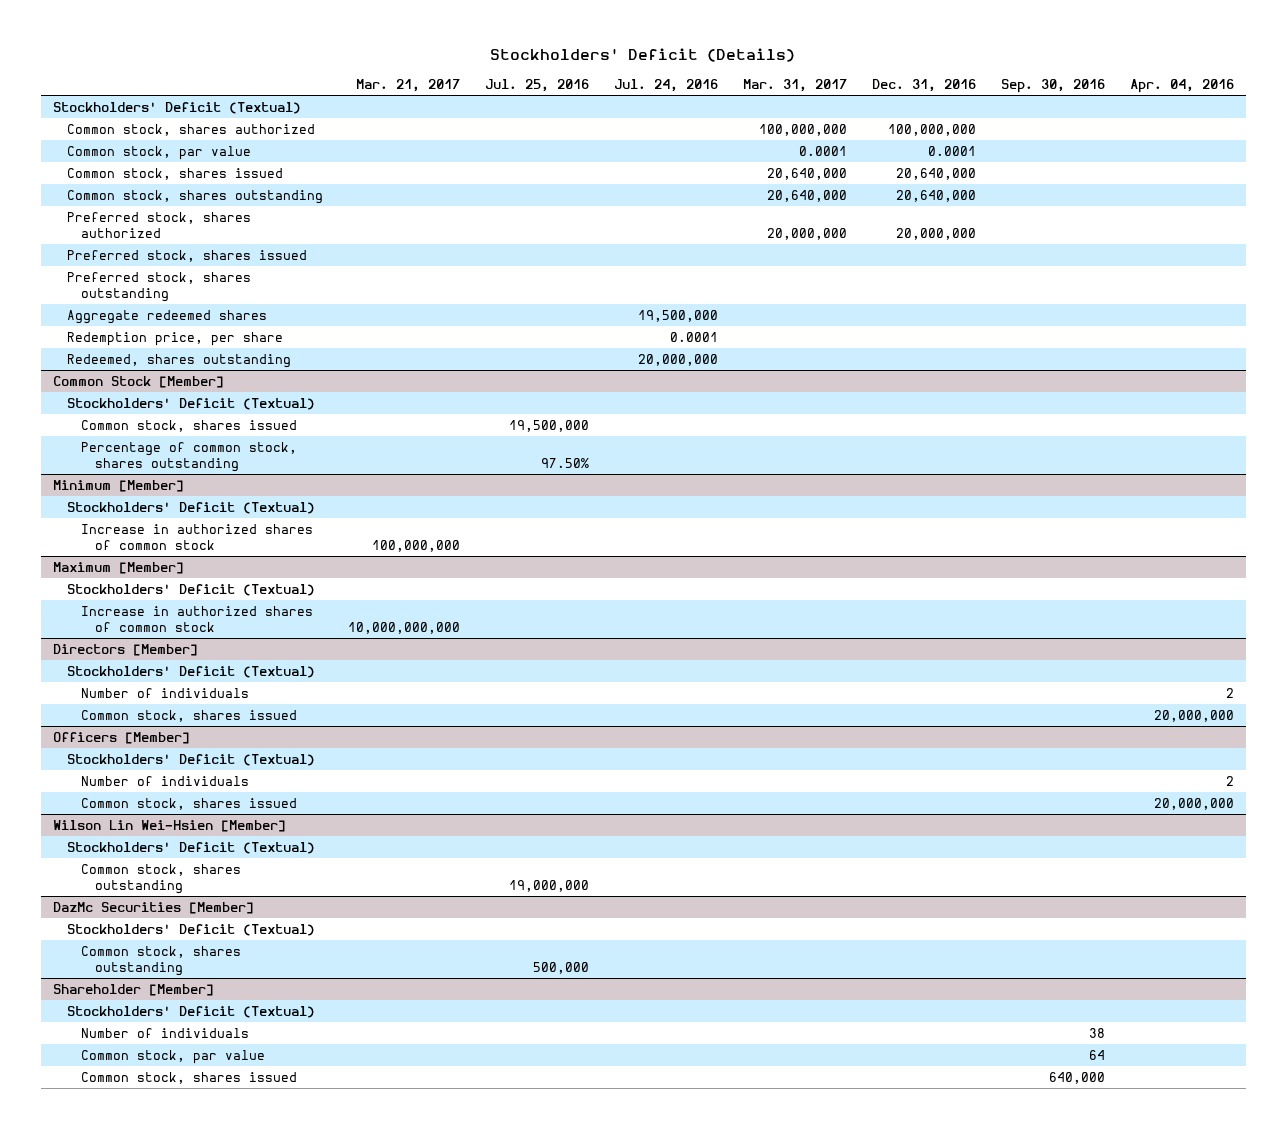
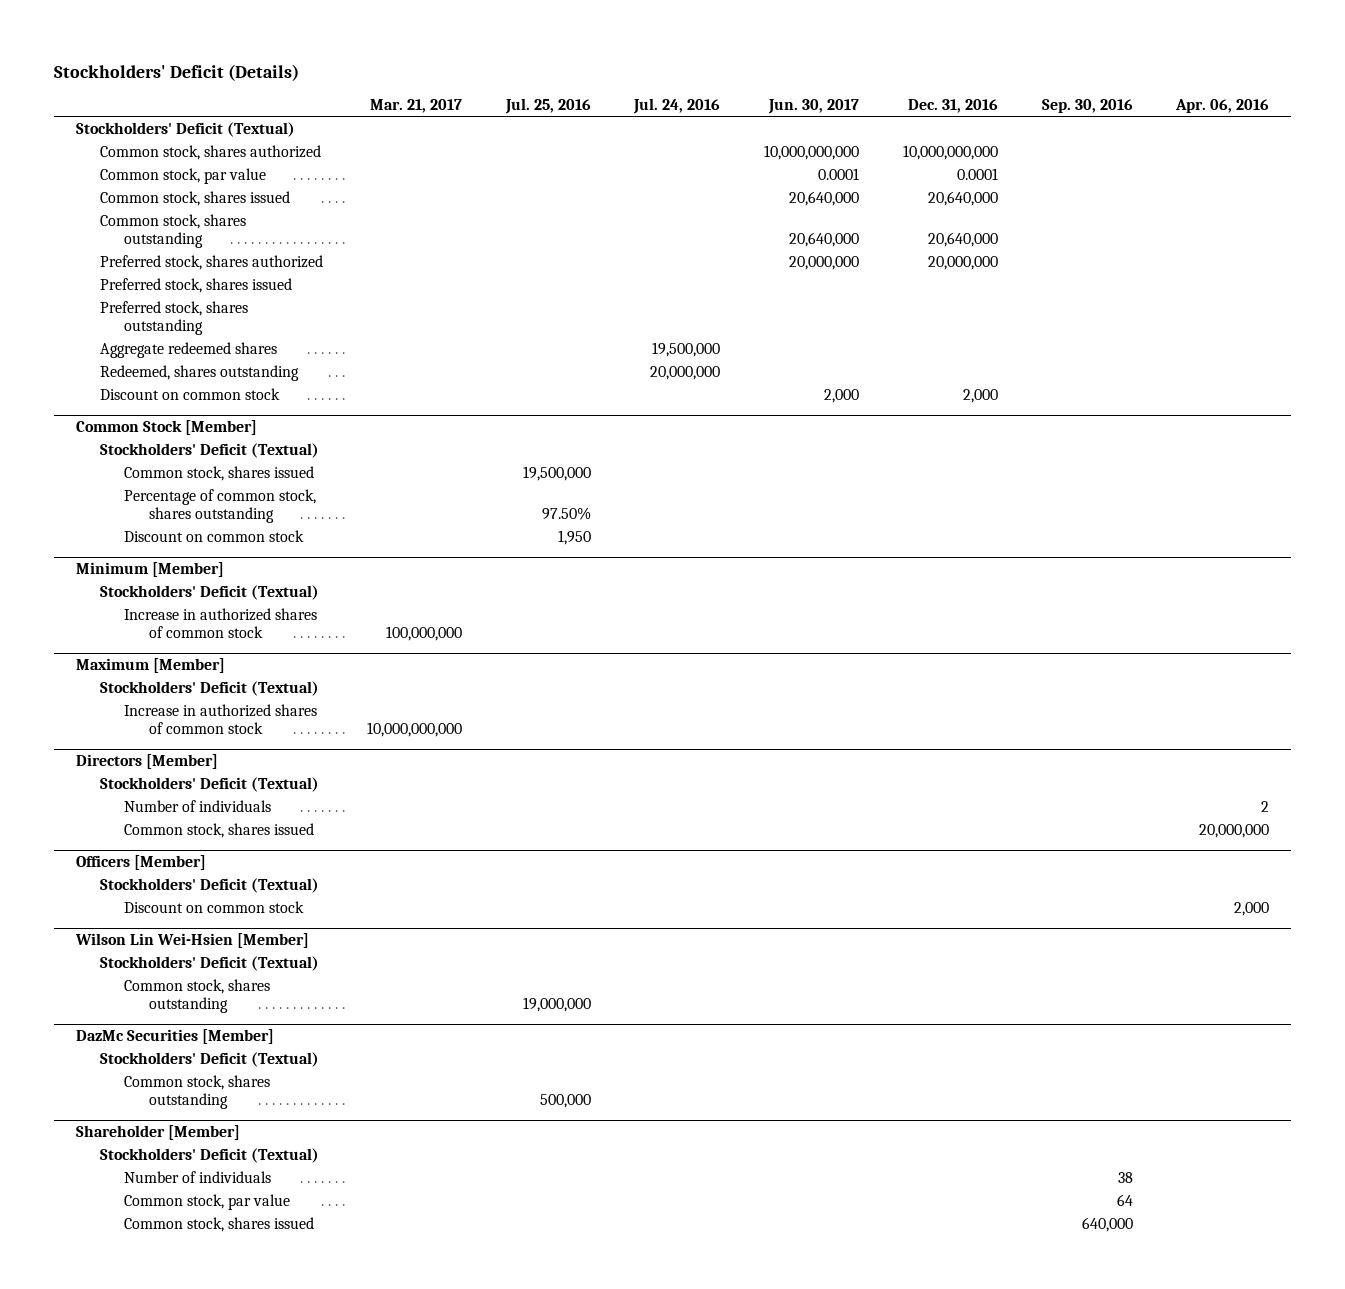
- | Mar. 21, 2017 | Jul. 25, 2016 | Jul. 24, 2016 | Mar. 31, 2017 | Dec. 31, 2016 | Sep. 30, 2016 | Apr. 04, 2016
+ | Mar. 21, 2017 | Jul. 25, 2016 | Jul. 24, 2016 | Jun. 30, 2017 | Dec. 31, 2016 | Sep. 30, 2016 | Apr. 06, 2016
- Common stock, shares authorized | | | | 100,000,000 | 100,000,000 | |
+ Common stock, shares authorized | | | | 10,000,000,000 | 10,000,000,000 | |
- Redemption price, per share | | | 0.0001 | | | |
+ Discount on common stock | | | | 2,000 | 2,000 | |
@ Common Stock [Member]
+ Discount on common stock | | 1,950 | | | | |
@ Officers [Member]
- Number of individuals | | | | | | | 2
- Common stock, shares issued | | | | | | | 20,000,000
+ Discount on common stock | | | | | | | 2,000

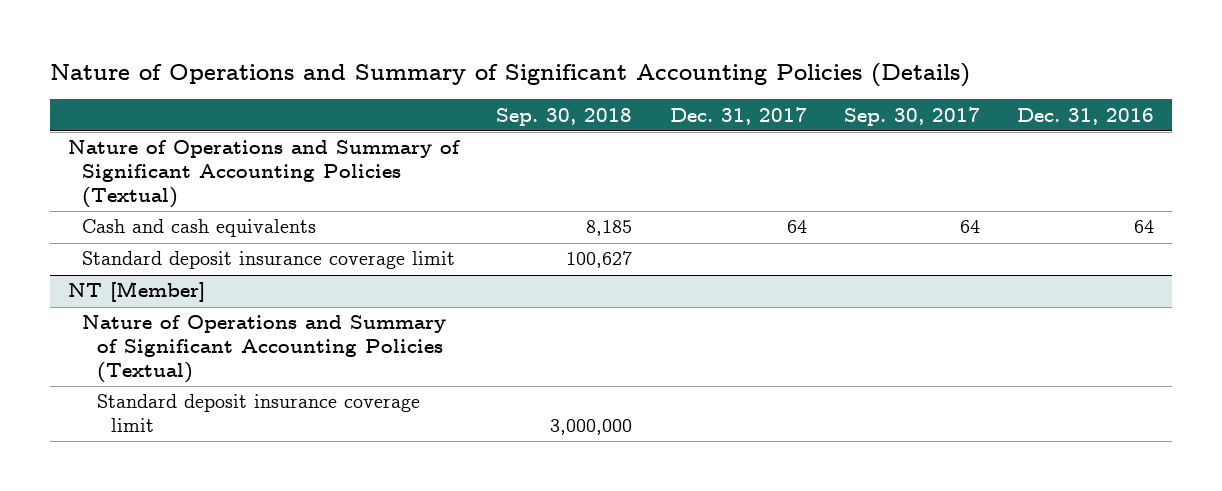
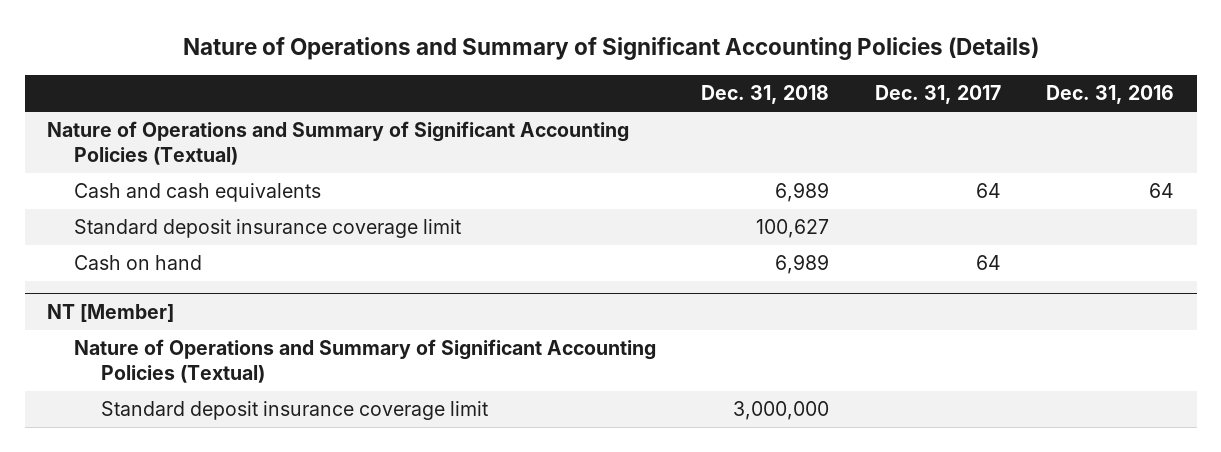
- | Sep. 30, 2018 | Dec. 31, 2017 | Sep. 30, 2017 | Dec. 31, 2016
+ | Dec. 31, 2018 | Dec. 31, 2017 | Dec. 31, 2016
+ Cash on hand | 6,989 | 64 |

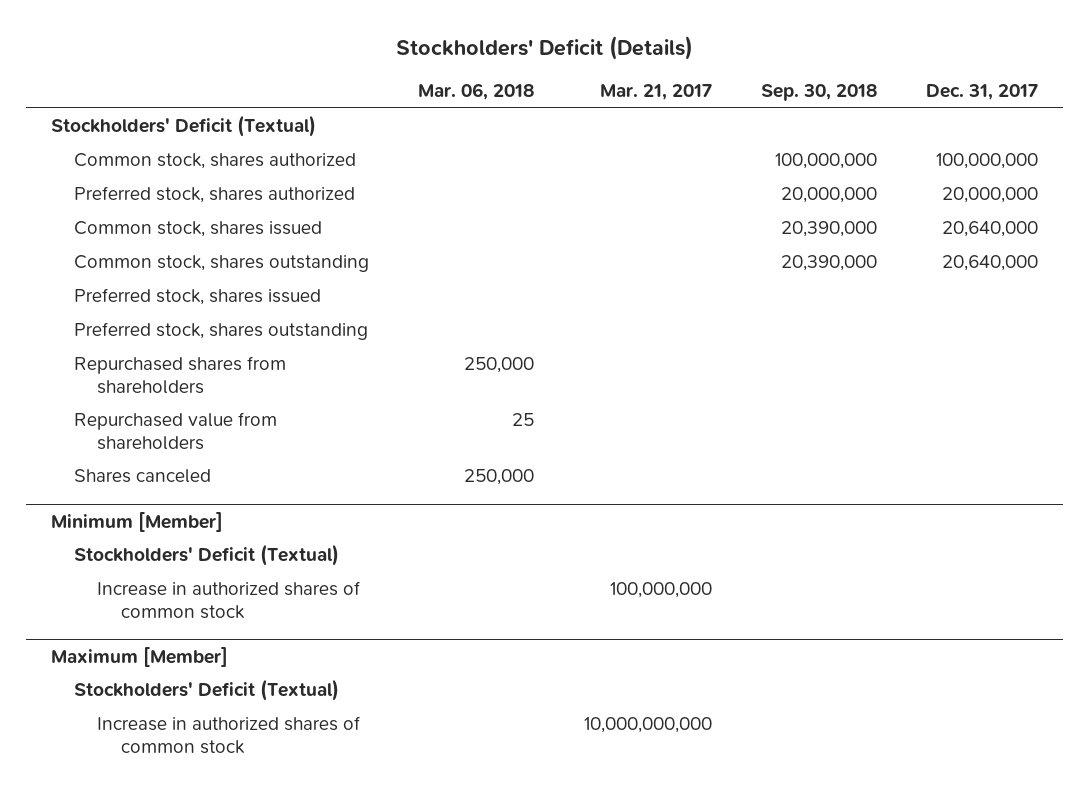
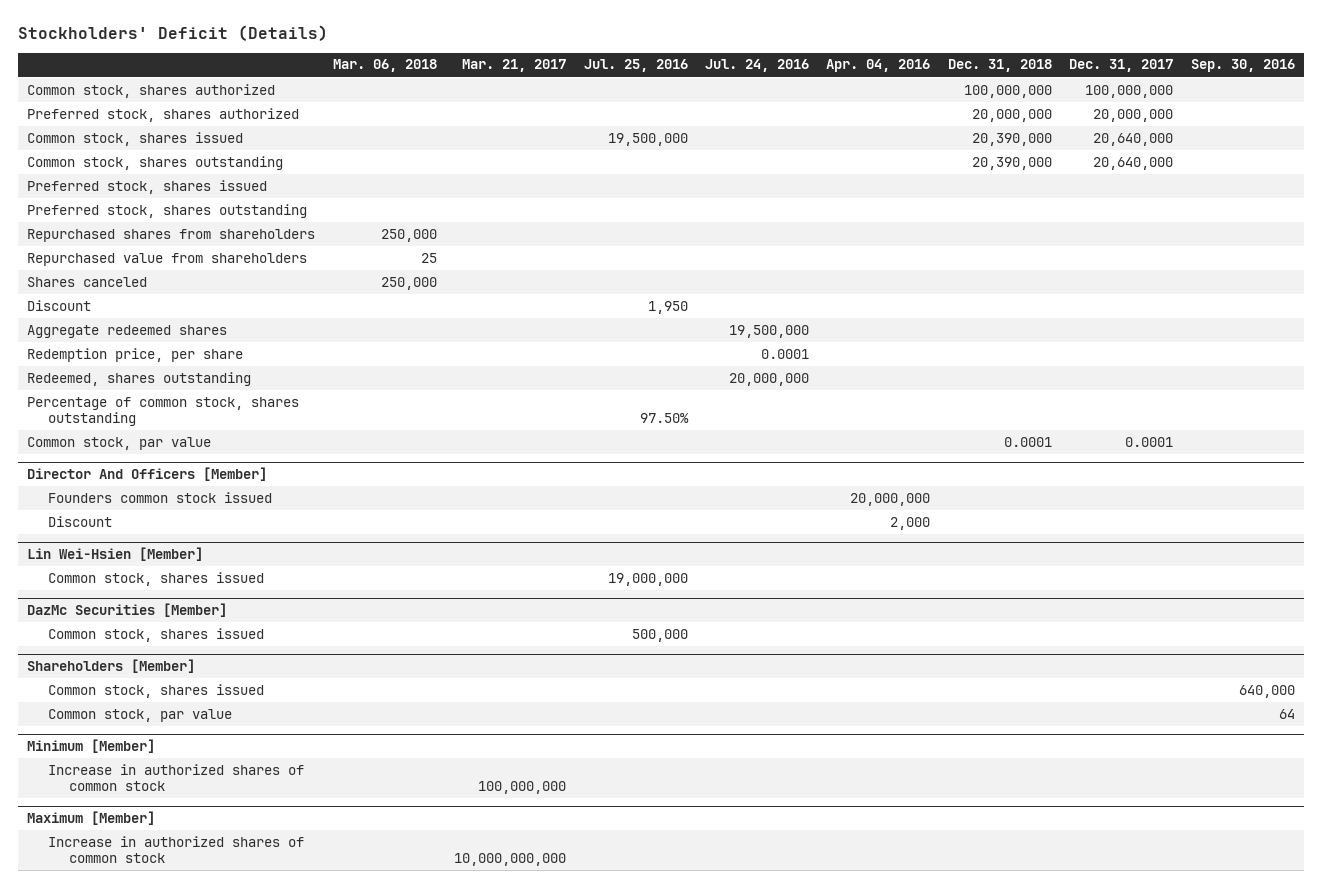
- | Mar. 06, 2018 | Mar. 21, 2017 | Sep. 30, 2018 | Dec. 31, 2017
+ | Mar. 06, 2018 | Mar. 21, 2017 | Jul. 25, 2016 | Jul. 24, 2016 | Apr. 04, 2016 | Dec. 31, 2018 | Dec. 31, 2017 | Sep. 30, 2016
- Stockholders' Deficit (Textual)
+ Discount | | | 1,950 | | | | |
+ Aggregate redeemed shares | | | | 19,500,000 | | | |
+ Redemption price, per share | | | | 0.0001 | | | |
+ Redeemed, shares outstanding | | | | 20,000,000 | | | |
+ Percentage of common stock, shares outstanding | | | 97.50% | | | | |
+ Common stock, par value | | | | | | 0.0001 | 0.0001 |
+ Director And Officers [Member]
+ Founders common stock issued | | | | | 20,000,000 | | |
+ Discount | | | | | 2,000 | | |
+ Lin Wei-Hsien [Member]
+ Common stock, shares issued | | | 19,000,000 | | | | |
+ DazMc Securities [Member]
+ Common stock, shares issued | | | 500,000 | | | | |
+ Shareholders [Member]
+ Common stock, shares issued | | | | | | | | 640,000
+ Common stock, par value | | | | | | | | 64
@ Minimum [Member]
- Stockholders' Deficit (Textual)
@ Maximum [Member]
- Stockholders' Deficit (Textual)

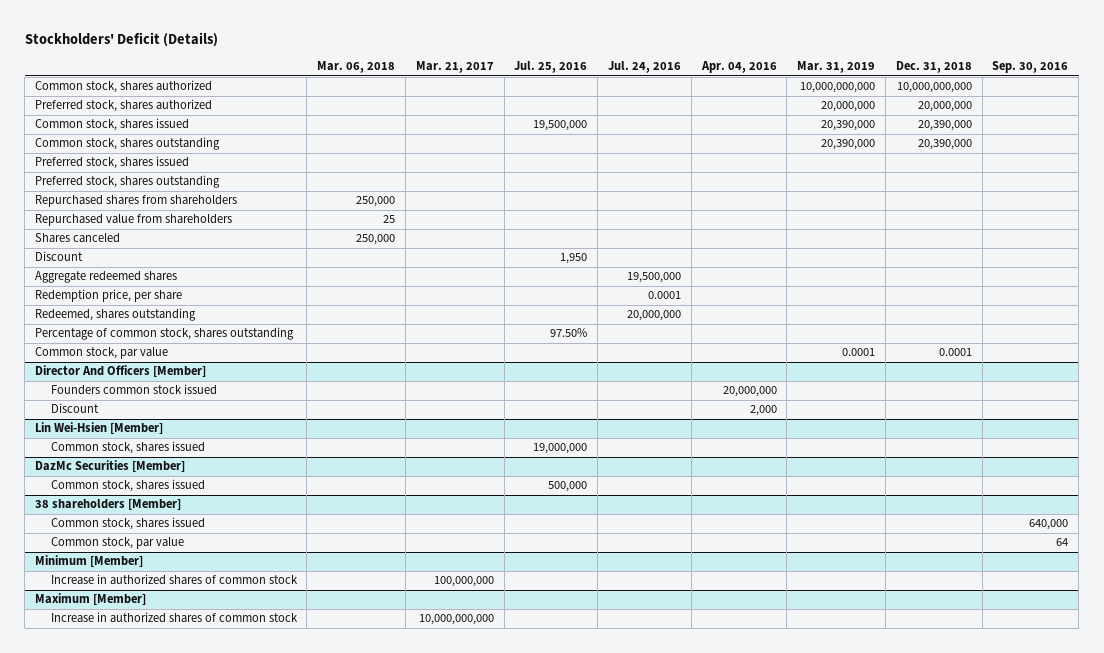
- | Mar. 06, 2018 | Mar. 21, 2017 | Jul. 25, 2016 | Jul. 24, 2016 | Apr. 04, 2016 | Dec. 31, 2018 | Dec. 31, 2017 | Sep. 30, 2016
+ | Mar. 06, 2018 | Mar. 21, 2017 | Jul. 25, 2016 | Jul. 24, 2016 | Apr. 04, 2016 | Mar. 31, 2019 | Dec. 31, 2018 | Sep. 30, 2016
- Common stock, shares authorized | | | | | | 100,000,000 | 100,000,000 |
+ Common stock, shares authorized | | | | | | 10,000,000,000 | 10,000,000,000 |
- Shareholders [Member]
+ 38 shareholders [Member]

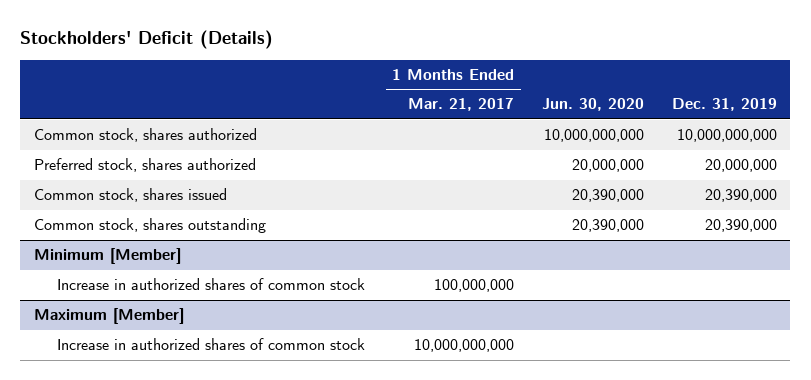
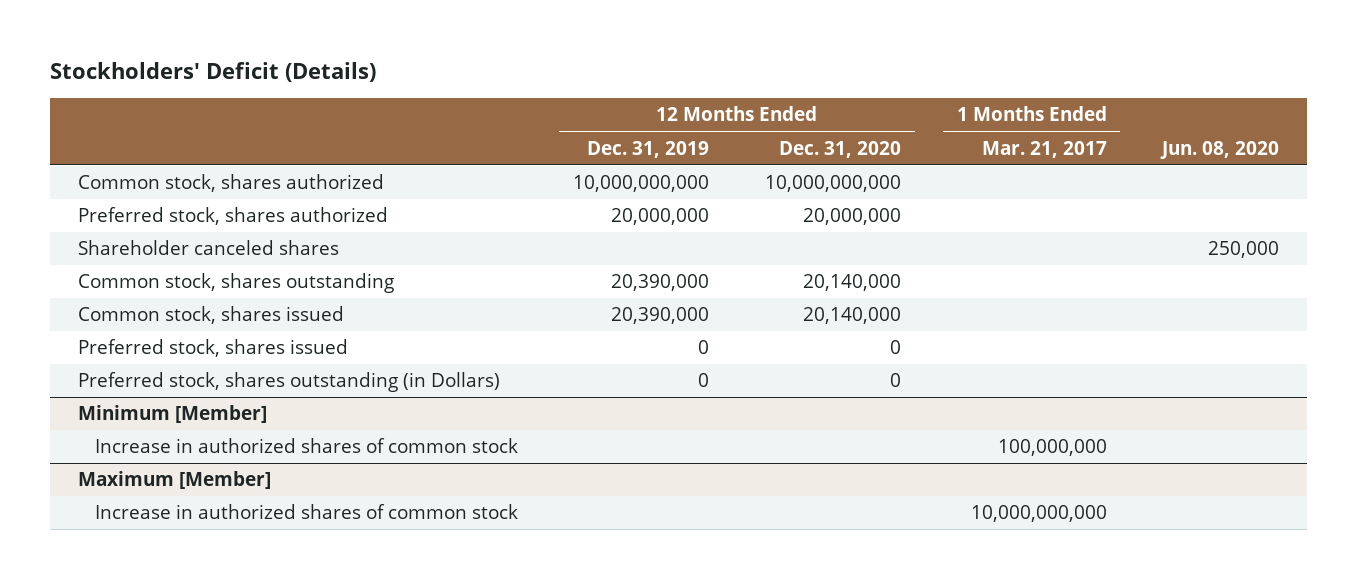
- | 1 Months Ended Mar. 21, 2017 | Jun. 30, 2020 | Dec. 31, 2019
+ | 12 Months Ended Dec. 31, 2019 | 12 Months Ended Dec. 31, 2020 | 1 Months Ended Mar. 21, 2017 | Jun. 08, 2020
+ Shareholder canceled shares | | | | 250,000
moved down: Common stock, shares issued | 20,390,000 | 20,140,000 | |
+ Preferred stock, shares issued | 0 | 0 | |
+ Preferred stock, shares outstanding (in Dollars) | 0 | 0 | |

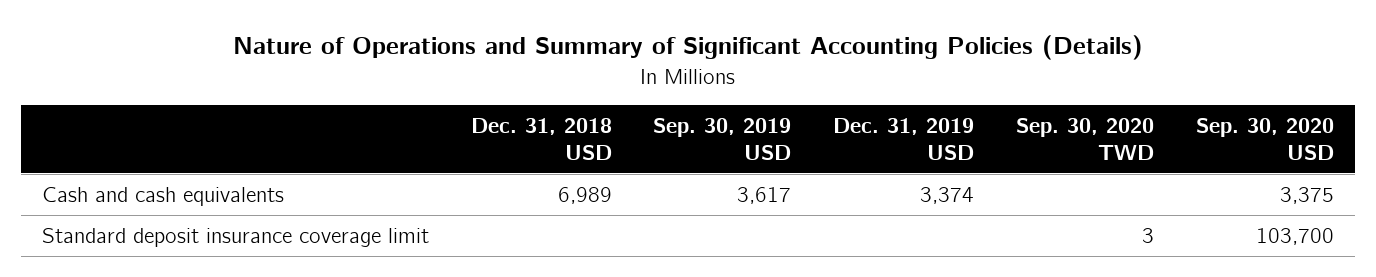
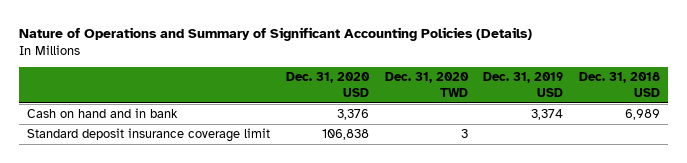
- | Dec. 31, 2018 USD | Sep. 30, 2019 USD | Dec. 31, 2019 USD | Sep. 30, 2020 TWD | Sep. 30, 2020 USD
+ | Dec. 31, 2020 USD | Dec. 31, 2020 TWD | Dec. 31, 2019 USD | Dec. 31, 2018 USD
- Cash and cash equivalents | 6,989 | 3,617 | 3,374 | | 3,375
+ Cash on hand and in bank | 3,376 | | 3,374 | 6,989

